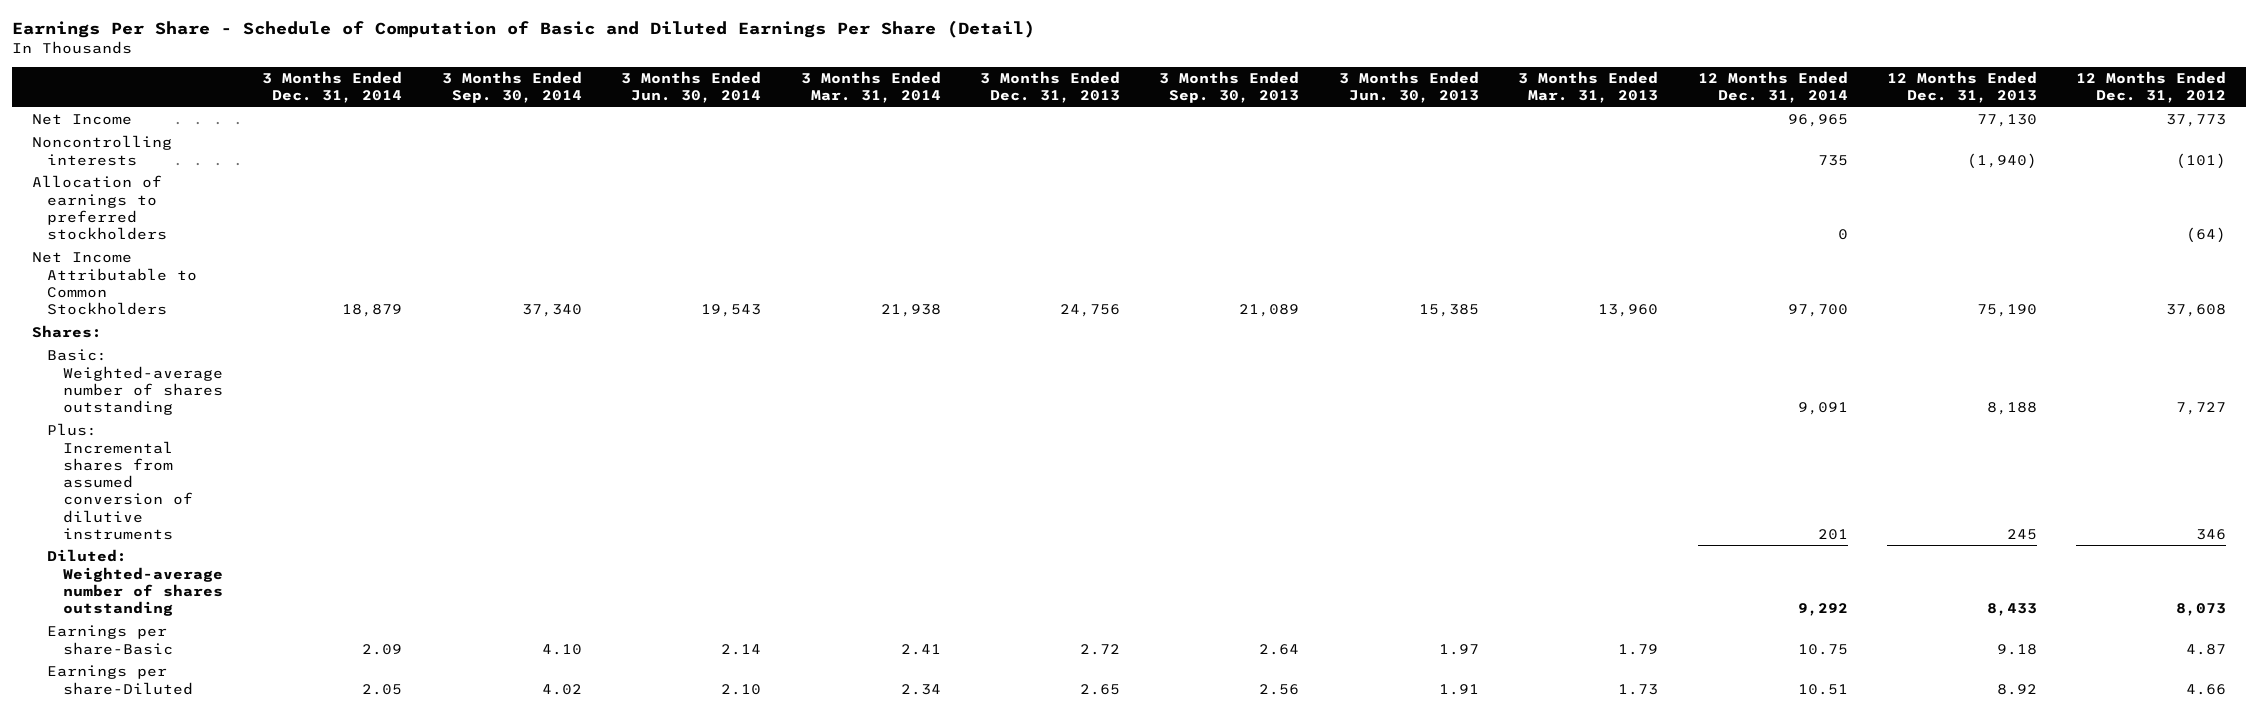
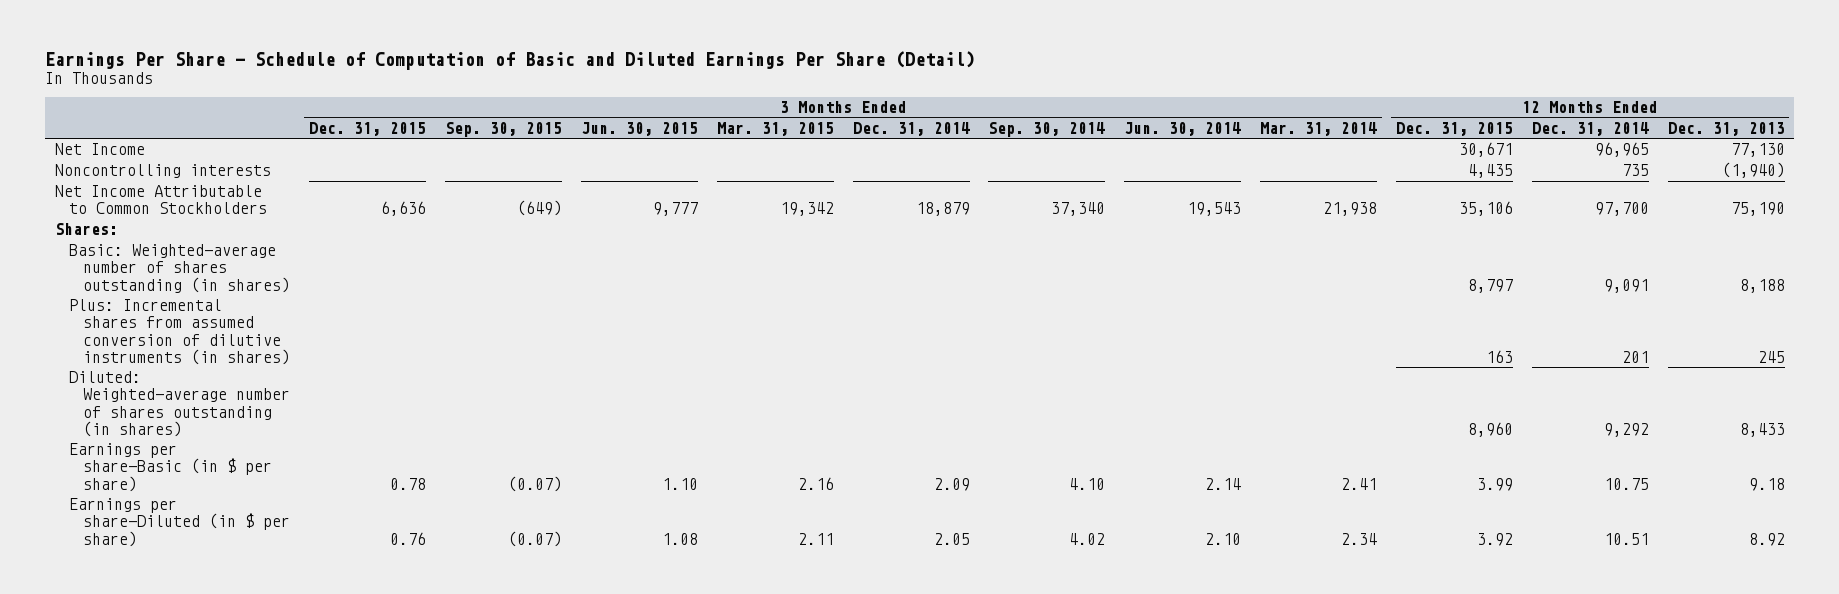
- | 3 Months Ended Dec. 31, 2014 | 3 Months Ended Sep. 30, 2014 | 3 Months Ended Jun. 30, 2014 | 3 Months Ended Mar. 31, 2014 | 3 Months Ended Dec. 31, 2013 | 3 Months Ended Sep. 30, 2013 | 3 Months Ended Jun. 30, 2013 | 3 Months Ended Mar. 31, 2013 | 12 Months Ended Dec. 31, 2014 | 12 Months Ended Dec. 31, 2013 | 12 Months Ended Dec. 31, 2012
+ | 3 Months Ended Dec. 31, 2015 | 3 Months Ended Sep. 30, 2015 | 3 Months Ended Jun. 30, 2015 | 3 Months Ended Mar. 31, 2015 | 3 Months Ended Dec. 31, 2014 | 3 Months Ended Sep. 30, 2014 | 3 Months Ended Jun. 30, 2014 | 3 Months Ended Mar. 31, 2014 | 12 Months Ended Dec. 31, 2015 | 12 Months Ended Dec. 31, 2014 | 12 Months Ended Dec. 31, 2013
- Allocation of earnings to preferred stockholders | | | | | | | | | 0 | | (64)
- Basic: Weighted-average number of shares outstanding | | | | | | | | | 9,091 | 8,188 | 7,727
- Plus: Incremental shares from assumed conversion of dilutive instruments | | | | | | | | | 201 | 245 | 346
- Diluted: Weighted-average number of shares outstanding | | | | | | | | | 9,292 | 8,433 | 8,073
- Earnings per share-Basic | 2.09 | 4.10 | 2.14 | 2.41 | 2.72 | 2.64 | 1.97 | 1.79 | 10.75 | 9.18 | 4.87
- Earnings per share-Diluted | 2.05 | 4.02 | 2.10 | 2.34 | 2.65 | 2.56 | 1.91 | 1.73 | 10.51 | 8.92 | 4.66
+ Basic: Weighted-average number of shares outstanding (in shares) | | | | | | | | | 8,797 | 9,091 | 8,188
+ Plus: Incremental shares from assumed conversion of dilutive instruments (in shares) | | | | | | | | | 163 | 201 | 245
+ Diluted: Weighted-average number of shares outstanding (in shares) | | | | | | | | | 8,960 | 9,292 | 8,433
+ Earnings per share-Basic (in $ per share) | 0.78 | (0.07) | 1.10 | 2.16 | 2.09 | 4.10 | 2.14 | 2.41 | 3.99 | 10.75 | 9.18
+ Earnings per share-Diluted (in $ per share) | 0.76 | (0.07) | 1.08 | 2.11 | 2.05 | 4.02 | 2.10 | 2.34 | 3.92 | 10.51 | 8.92

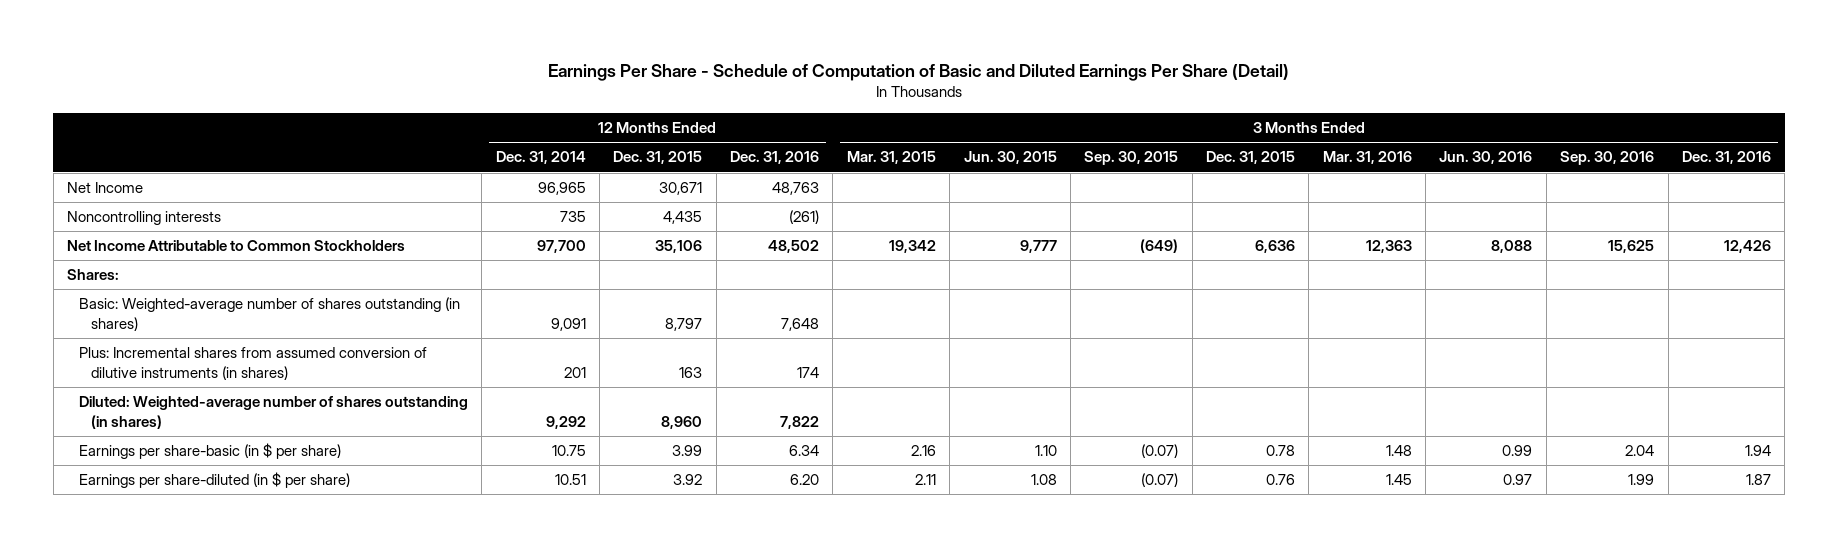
- | 3 Months Ended Dec. 31, 2015 | 3 Months Ended Sep. 30, 2015 | 3 Months Ended Jun. 30, 2015 | 3 Months Ended Mar. 31, 2015 | 3 Months Ended Dec. 31, 2014 | 3 Months Ended Sep. 30, 2014 | 3 Months Ended Jun. 30, 2014 | 3 Months Ended Mar. 31, 2014 | 12 Months Ended Dec. 31, 2015 | 12 Months Ended Dec. 31, 2014 | 12 Months Ended Dec. 31, 2013
+ | 12 Months Ended Dec. 31, 2014 | 12 Months Ended Dec. 31, 2015 | 12 Months Ended Dec. 31, 2016 | 3 Months Ended Mar. 31, 2015 | 3 Months Ended Jun. 30, 2015 | 3 Months Ended Sep. 30, 2015 | 3 Months Ended Dec. 31, 2015 | 3 Months Ended Mar. 31, 2016 | 3 Months Ended Jun. 30, 2016 | 3 Months Ended Sep. 30, 2016 | 3 Months Ended Dec. 31, 2016
- Earnings per share-Basic (in $ per share) | 0.78 | (0.07) | 1.10 | 2.16 | 2.09 | 4.10 | 2.14 | 2.41 | 3.99 | 10.75 | 9.18
- Earnings per share-Diluted (in $ per share) | 0.76 | (0.07) | 1.08 | 2.11 | 2.05 | 4.02 | 2.10 | 2.34 | 3.92 | 10.51 | 8.92
+ Earnings per share-basic (in $ per share) | 10.75 | 3.99 | 6.34 | 2.16 | 1.10 | (0.07) | 0.78 | 1.48 | 0.99 | 2.04 | 1.94
+ Earnings per share-diluted (in $ per share) | 10.51 | 3.92 | 6.20 | 2.11 | 1.08 | (0.07) | 0.76 | 1.45 | 0.97 | 1.99 | 1.87

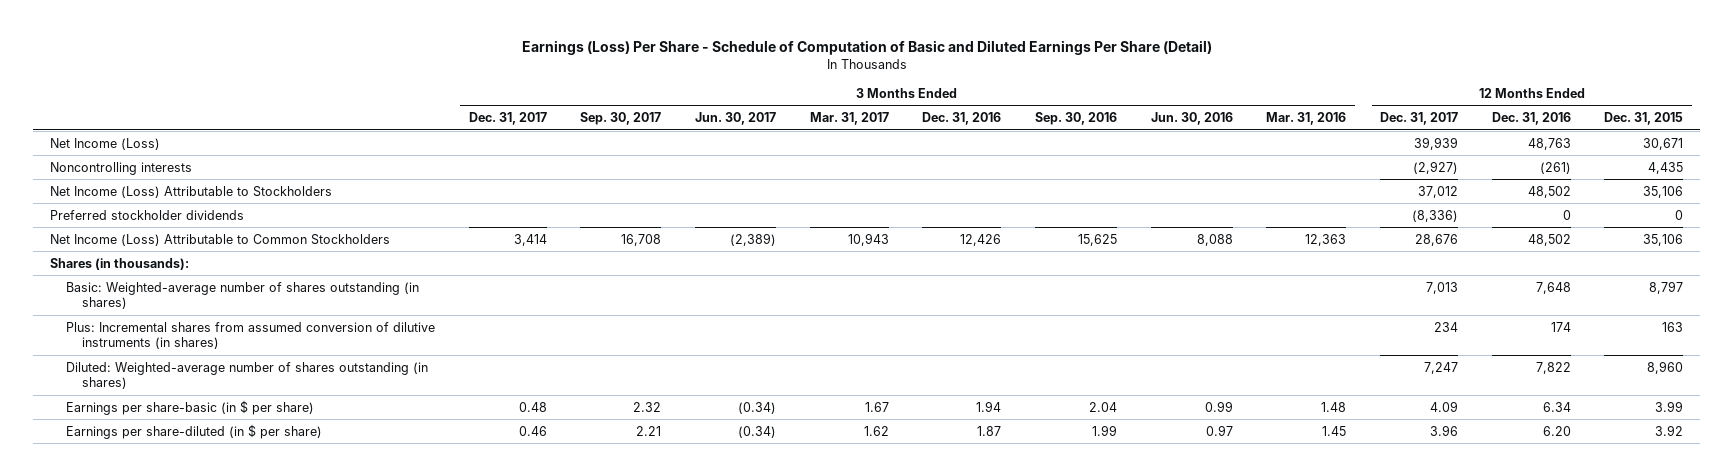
- Earnings Per Share - Schedule of Computation of Basic and Diluted Earnings Per Share (Detail)
+ Earnings (Loss) Per Share - Schedule of Computation of Basic and Diluted Earnings Per Share (Detail)
- | 12 Months Ended Dec. 31, 2014 | 12 Months Ended Dec. 31, 2015 | 12 Months Ended Dec. 31, 2016 | 3 Months Ended Mar. 31, 2015 | 3 Months Ended Jun. 30, 2015 | 3 Months Ended Sep. 30, 2015 | 3 Months Ended Dec. 31, 2015 | 3 Months Ended Mar. 31, 2016 | 3 Months Ended Jun. 30, 2016 | 3 Months Ended Sep. 30, 2016 | 3 Months Ended Dec. 31, 2016
+ | 3 Months Ended Dec. 31, 2017 | 3 Months Ended Sep. 30, 2017 | 3 Months Ended Jun. 30, 2017 | 3 Months Ended Mar. 31, 2017 | 3 Months Ended Dec. 31, 2016 | 3 Months Ended Sep. 30, 2016 | 3 Months Ended Jun. 30, 2016 | 3 Months Ended Mar. 31, 2016 | 12 Months Ended Dec. 31, 2017 | 12 Months Ended Dec. 31, 2016 | 12 Months Ended Dec. 31, 2015
- Net Income | 96,965 | 30,671 | 48,763 | | | | | | | |
+ Net Income (Loss) | | | | | | | | | 39,939 | 48,763 | 30,671
- Net Income Attributable to Common Stockholders | 97,700 | 35,106 | 48,502 | 19,342 | 9,777 | (649) | 6,636 | 12,363 | 8,088 | 15,625 | 12,426
- Shares:
+ Net Income (Loss) Attributable to Stockholders | | | | | | | | | 37,012 | 48,502 | 35,106
+ Preferred stockholder dividends | | | | | | | | | (8,336) | 0 | 0
+ Net Income (Loss) Attributable to Common Stockholders | 3,414 | 16,708 | (2,389) | 10,943 | 12,426 | 15,625 | 8,088 | 12,363 | 28,676 | 48,502 | 35,106
+ Shares (in thousands):

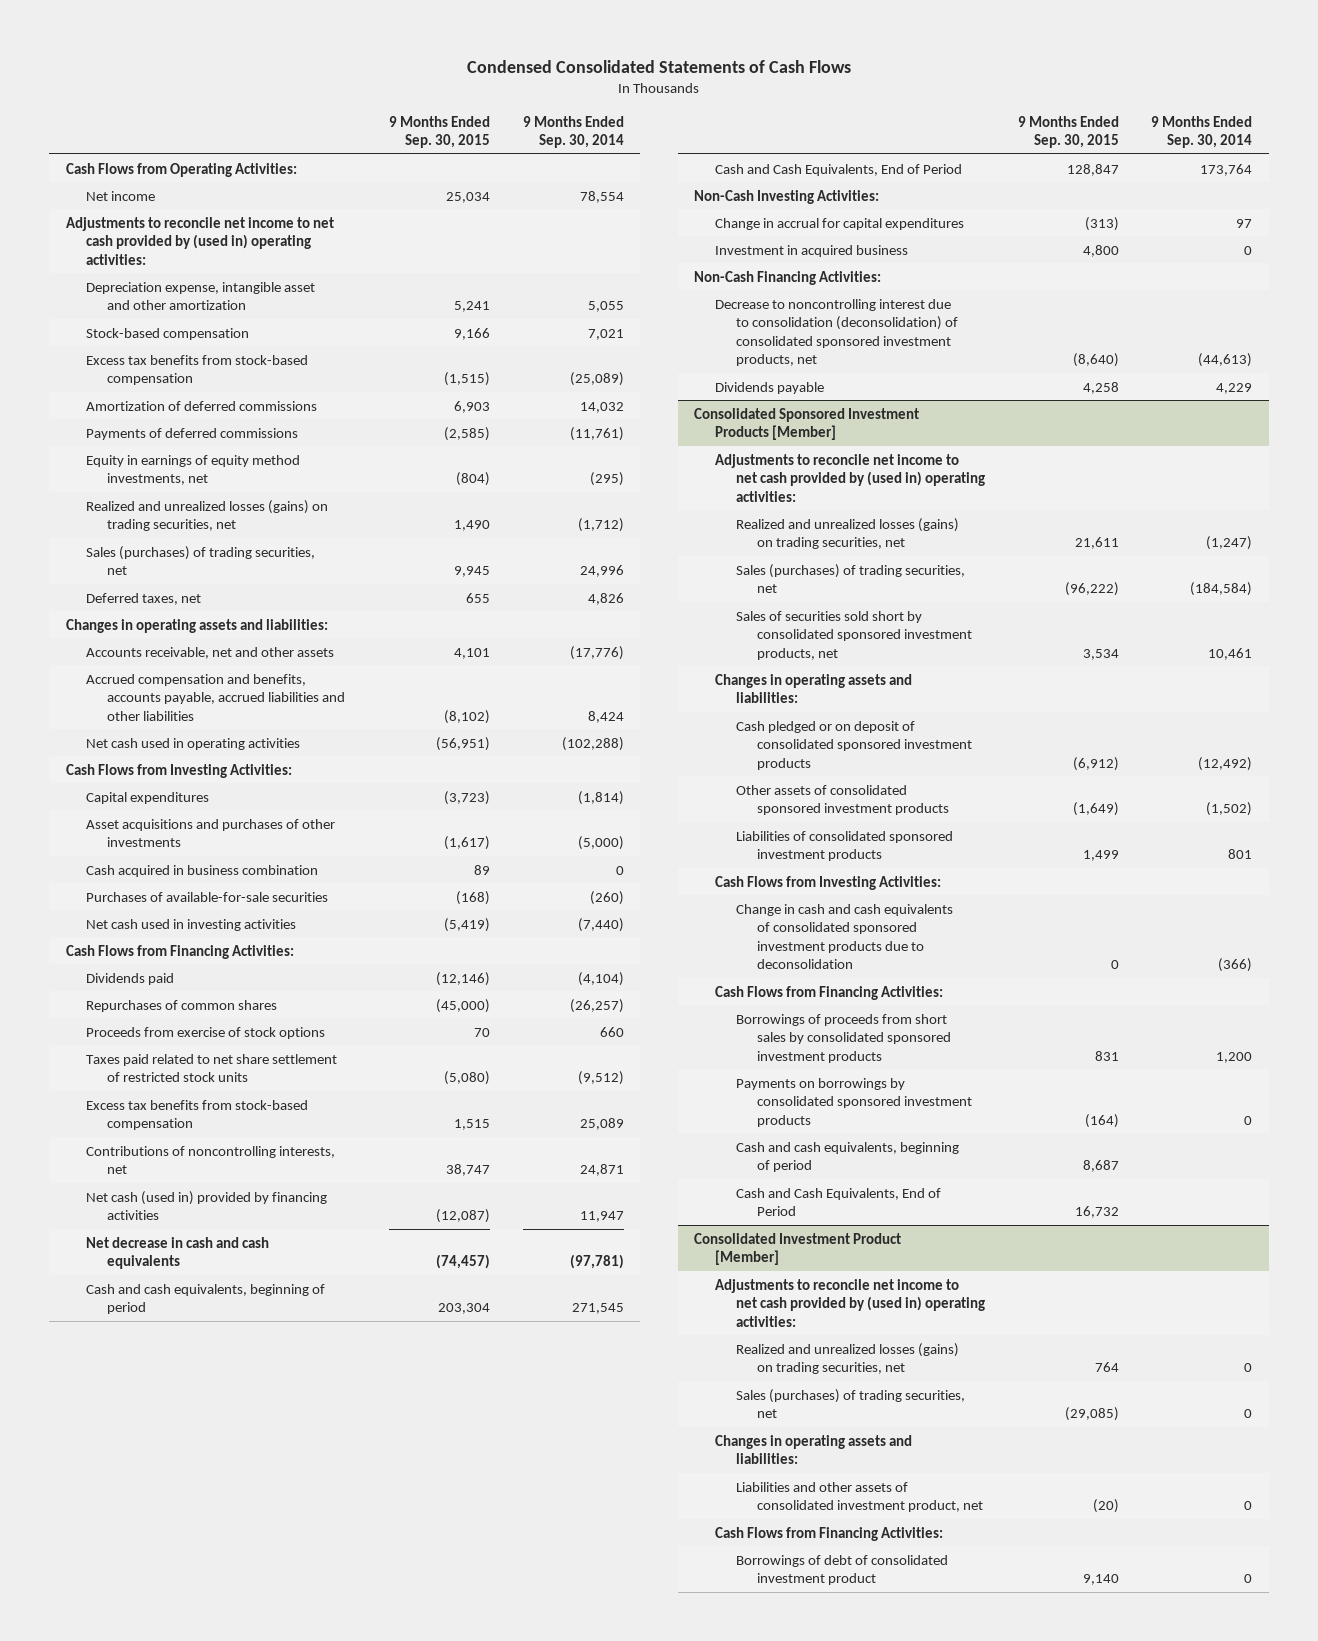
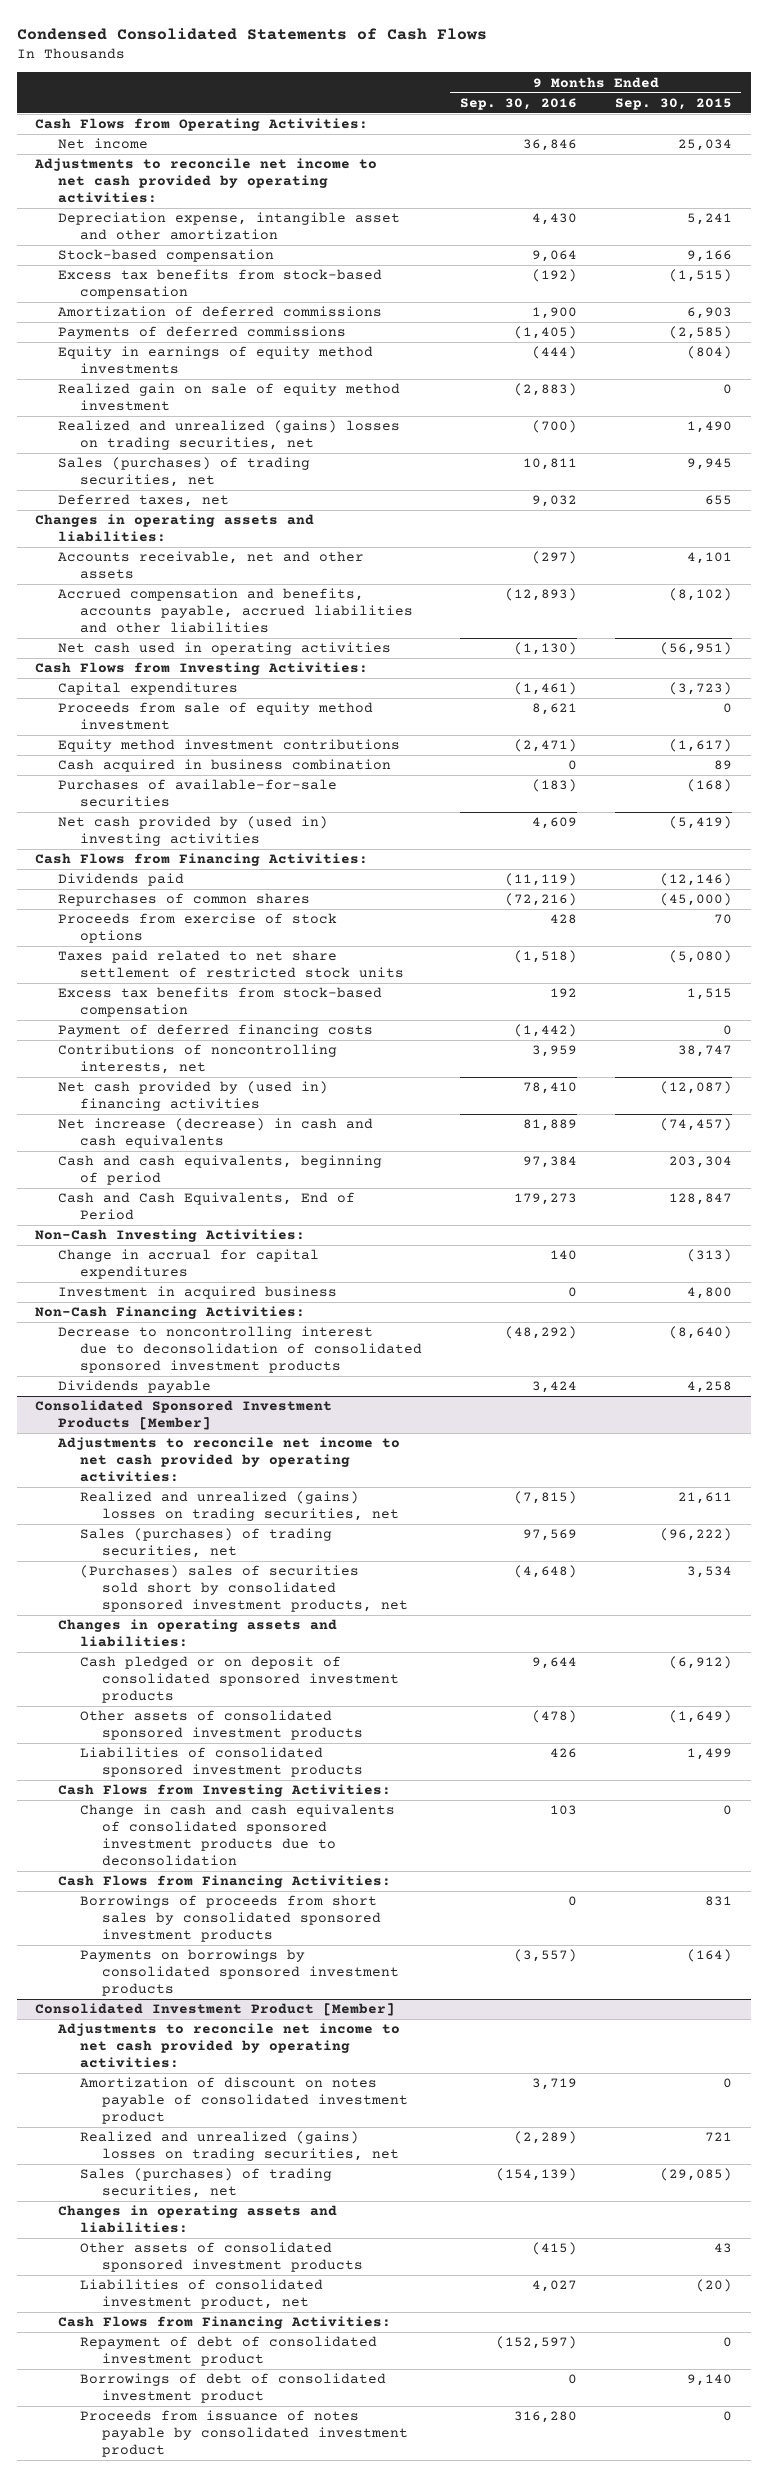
- | 9 Months Ended Sep. 30, 2015 | 9 Months Ended Sep. 30, 2014
+ | 9 Months Ended Sep. 30, 2016 | 9 Months Ended Sep. 30, 2015
- Adjustments to reconcile net income to net cash provided by (used in) operating activities:
+ Adjustments to reconcile net income to net cash provided by operating activities:
- Equity in earnings of equity method investments, net | (804) | (295)
- Realized and unrealized losses (gains) on trading securities, net | 1,490 | (1,712)
+ Equity in earnings of equity method investments | (444) | (804)
+ Realized gain on sale of equity method investment | (2,883) | 0
+ Realized and unrealized (gains) losses on trading securities, net | (700) | 1,490
- Asset acquisitions and purchases of other investments | (1,617) | (5,000)
+ Proceeds from sale of equity method investment | 8,621 | 0
+ Equity method investment contributions | (2,471) | (1,617)
- Net cash used in investing activities | (5,419) | (7,440)
+ Net cash provided by (used in) investing activities | 4,609 | (5,419)
+ Payment of deferred financing costs | (1,442) | 0
- Net cash (used in) provided by financing activities | (12,087) | 11,947
- Net decrease in cash and cash equivalents | (74,457) | (97,781)
+ Net cash provided by (used in) financing activities | 78,410 | (12,087)
+ Net increase (decrease) in cash and cash equivalents | 81,889 | (74,457)
- Decrease to noncontrolling interest due to consolidation (deconsolidation) of consolidated sponsored investment products, net | (8,640) | (44,613)
+ Decrease to noncontrolling interest due to deconsolidation of consolidated sponsored investment products | (48,292) | (8,640)
@ Consolidated Sponsored Investment Products [Member]
- Adjustments to reconcile net income to net cash provided by (used in) operating activities:
- Realized and unrealized losses (gains) on trading securities, net | 21,611 | (1,247)
+ Adjustments to reconcile net income to net cash provided by operating activities:
+ Realized and unrealized (gains) losses on trading securities, net | (7,815) | 21,611
- Sales of securities sold short by consolidated sponsored investment products, net | 3,534 | 10,461
+ (Purchases) sales of securities sold short by consolidated sponsored investment products, net | (4,648) | 3,534
- Cash and cash equivalents, beginning of period | 8,687 |
- Cash and Cash Equivalents, End of Period | 16,732 |
@ Consolidated Investment Product [Member]
- Adjustments to reconcile net income to net cash provided by (used in) operating activities:
- Realized and unrealized losses (gains) on trading securities, net | 764 | 0
+ Adjustments to reconcile net income to net cash provided by operating activities:
+ Amortization of discount on notes payable of consolidated investment product | 3,719 | 0
+ Realized and unrealized (gains) losses on trading securities, net | (2,289) | 721
- Liabilities and other assets of consolidated investment product, net | (20) | 0
+ Other assets of consolidated sponsored investment products | (415) | 43
+ Liabilities of consolidated investment product, net | 4,027 | (20)
+ Repayment of debt of consolidated investment product | (152,597) | 0
+ Proceeds from issuance of notes payable by consolidated investment product | 316,280 | 0

